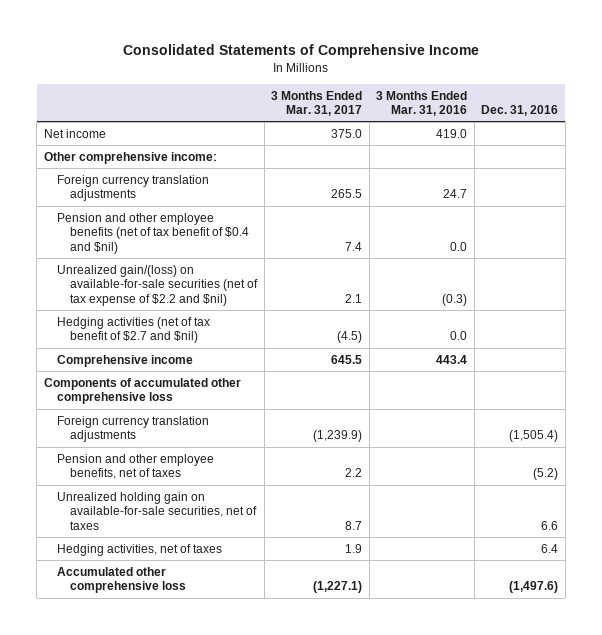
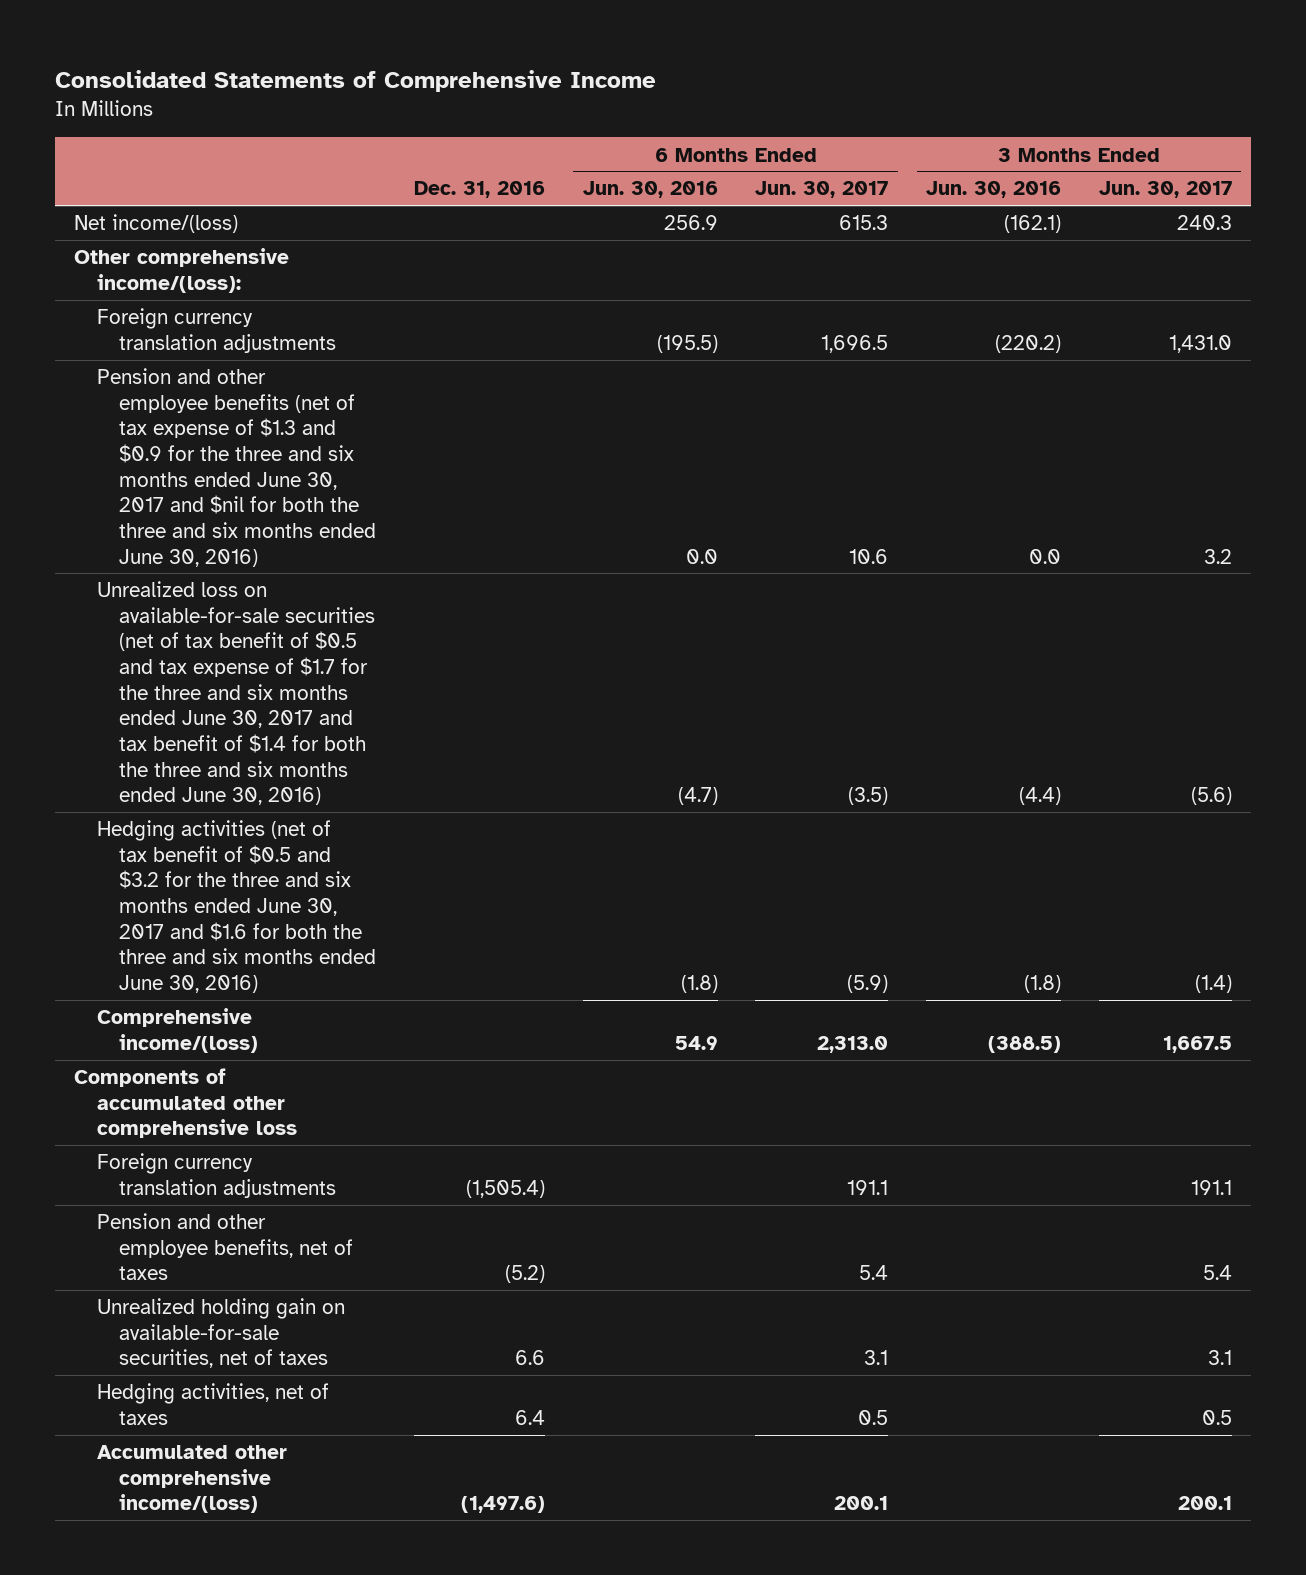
- | 3 Months Ended Mar. 31, 2017 | 3 Months Ended Mar. 31, 2016 | Dec. 31, 2016
+ | Dec. 31, 2016 | 6 Months Ended Jun. 30, 2016 | 6 Months Ended Jun. 30, 2017 | 3 Months Ended Jun. 30, 2016 | 3 Months Ended Jun. 30, 2017
- Net income | 375.0 | 419.0 |
- Other comprehensive income:
+ Net income/(loss) | | 256.9 | 615.3 | (162.1) | 240.3
+ Other comprehensive income/(loss):
- Pension and other employee benefits (net of tax benefit of $0.4 and $nil) | 7.4 | 0.0 |
- Unrealized gain/(loss) on available-for-sale securities (net of tax expense of $2.2 and $nil) | 2.1 | (0.3) |
- Hedging activities (net of tax benefit of $2.7 and $nil) | (4.5) | 0.0 |
- Comprehensive income | 645.5 | 443.4 |
+ Pension and other employee benefits (net of tax expense of $1.3 and $0.9 for the three and six months ended June 30, 2017 and $nil for both the three and six months ended June 30, 2016) | | 0.0 | 10.6 | 0.0 | 3.2
+ Unrealized loss on available-for-sale securities (net of tax benefit of $0.5 and tax expense of $1.7 for the three and six months ended June 30, 2017 and tax benefit of $1.4 for both the three and six months ended June 30, 2016) | | (4.7) | (3.5) | (4.4) | (5.6)
+ Hedging activities (net of tax benefit of $0.5 and $3.2 for the three and six months ended June 30, 2017 and $1.6 for both the three and six months ended June 30, 2016) | | (1.8) | (5.9) | (1.8) | (1.4)
+ Comprehensive income/(loss) | | 54.9 | 2,313.0 | (388.5) | 1,667.5
- Accumulated other comprehensive loss | (1,227.1) | | (1,497.6)
+ Accumulated other comprehensive income/(loss) | (1,497.6) | | 200.1 | | 200.1

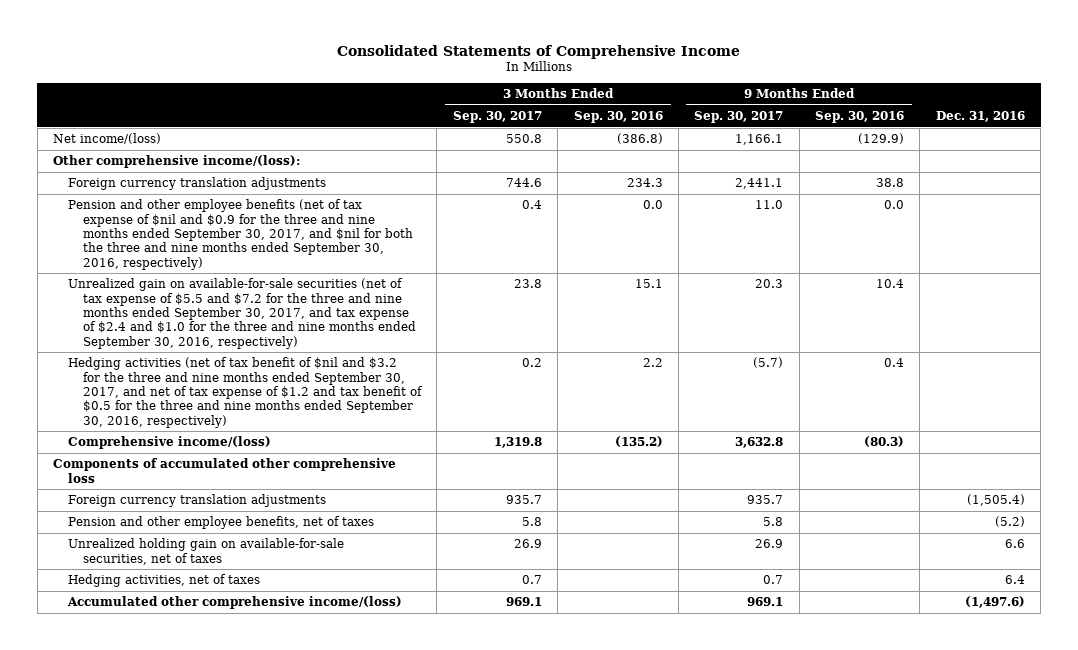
- | Dec. 31, 2016 | 6 Months Ended Jun. 30, 2016 | 6 Months Ended Jun. 30, 2017 | 3 Months Ended Jun. 30, 2016 | 3 Months Ended Jun. 30, 2017
+ | 3 Months Ended Sep. 30, 2017 | 3 Months Ended Sep. 30, 2016 | 9 Months Ended Sep. 30, 2017 | 9 Months Ended Sep. 30, 2016 | Dec. 31, 2016
- Pension and other employee benefits (net of tax expense of $1.3 and $0.9 for the three and six months ended June 30, 2017 and $nil for both the three and six months ended June 30, 2016) | | 0.0 | 10.6 | 0.0 | 3.2
- Unrealized loss on available-for-sale securities (net of tax benefit of $0.5 and tax expense of $1.7 for the three and six months ended June 30, 2017 and tax benefit of $1.4 for both the three and six months ended June 30, 2016) | | (4.7) | (3.5) | (4.4) | (5.6)
- Hedging activities (net of tax benefit of $0.5 and $3.2 for the three and six months ended June 30, 2017 and $1.6 for both the three and six months ended June 30, 2016) | | (1.8) | (5.9) | (1.8) | (1.4)
+ Pension and other employee benefits (net of tax expense of $nil and $0.9 for the three and nine months ended September 30, 2017, and $nil for both the three and nine months ended September 30, 2016, respectively) | 0.4 | 0.0 | 11.0 | 0.0 |
+ Unrealized gain on available-for-sale securities (net of tax expense of $5.5 and $7.2 for the three and nine months ended September 30, 2017, and tax expense of $2.4 and $1.0 for the three and nine months ended September 30, 2016, respectively) | 23.8 | 15.1 | 20.3 | 10.4 |
+ Hedging activities (net of tax benefit of $nil and $3.2 for the three and nine months ended September 30, 2017, and net of tax expense of $1.2 and tax benefit of $0.5 for the three and nine months ended September 30, 2016, respectively) | 0.2 | 2.2 | (5.7) | 0.4 |

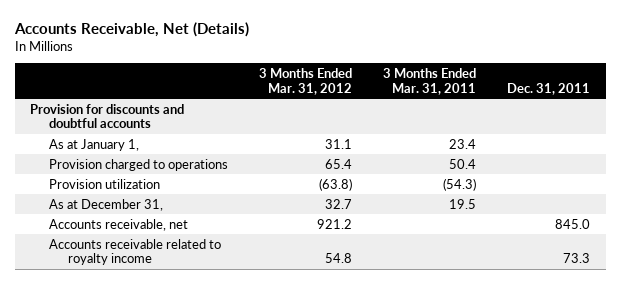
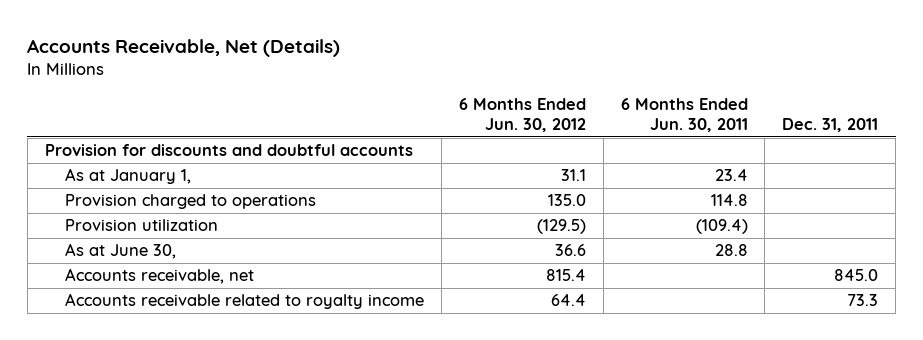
- | 3 Months Ended Mar. 31, 2012 | 3 Months Ended Mar. 31, 2011 | Dec. 31, 2011
+ | 6 Months Ended Jun. 30, 2012 | 6 Months Ended Jun. 30, 2011 | Dec. 31, 2011
- As at December 31, | 32.7 | 19.5 |
+ As at June 30, | 36.6 | 28.8 |

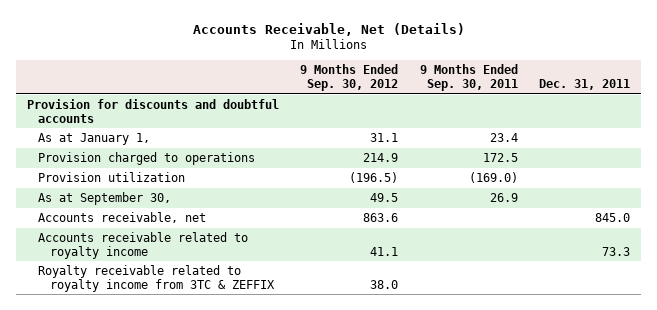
- | 6 Months Ended Jun. 30, 2012 | 6 Months Ended Jun. 30, 2011 | Dec. 31, 2011
+ | 9 Months Ended Sep. 30, 2012 | 9 Months Ended Sep. 30, 2011 | Dec. 31, 2011
- As at June 30, | 36.6 | 28.8 |
+ As at September 30, | 49.5 | 26.9 |
+ Royalty receivable related to royalty income from 3TC & ZEFFIX | 38.0 | |

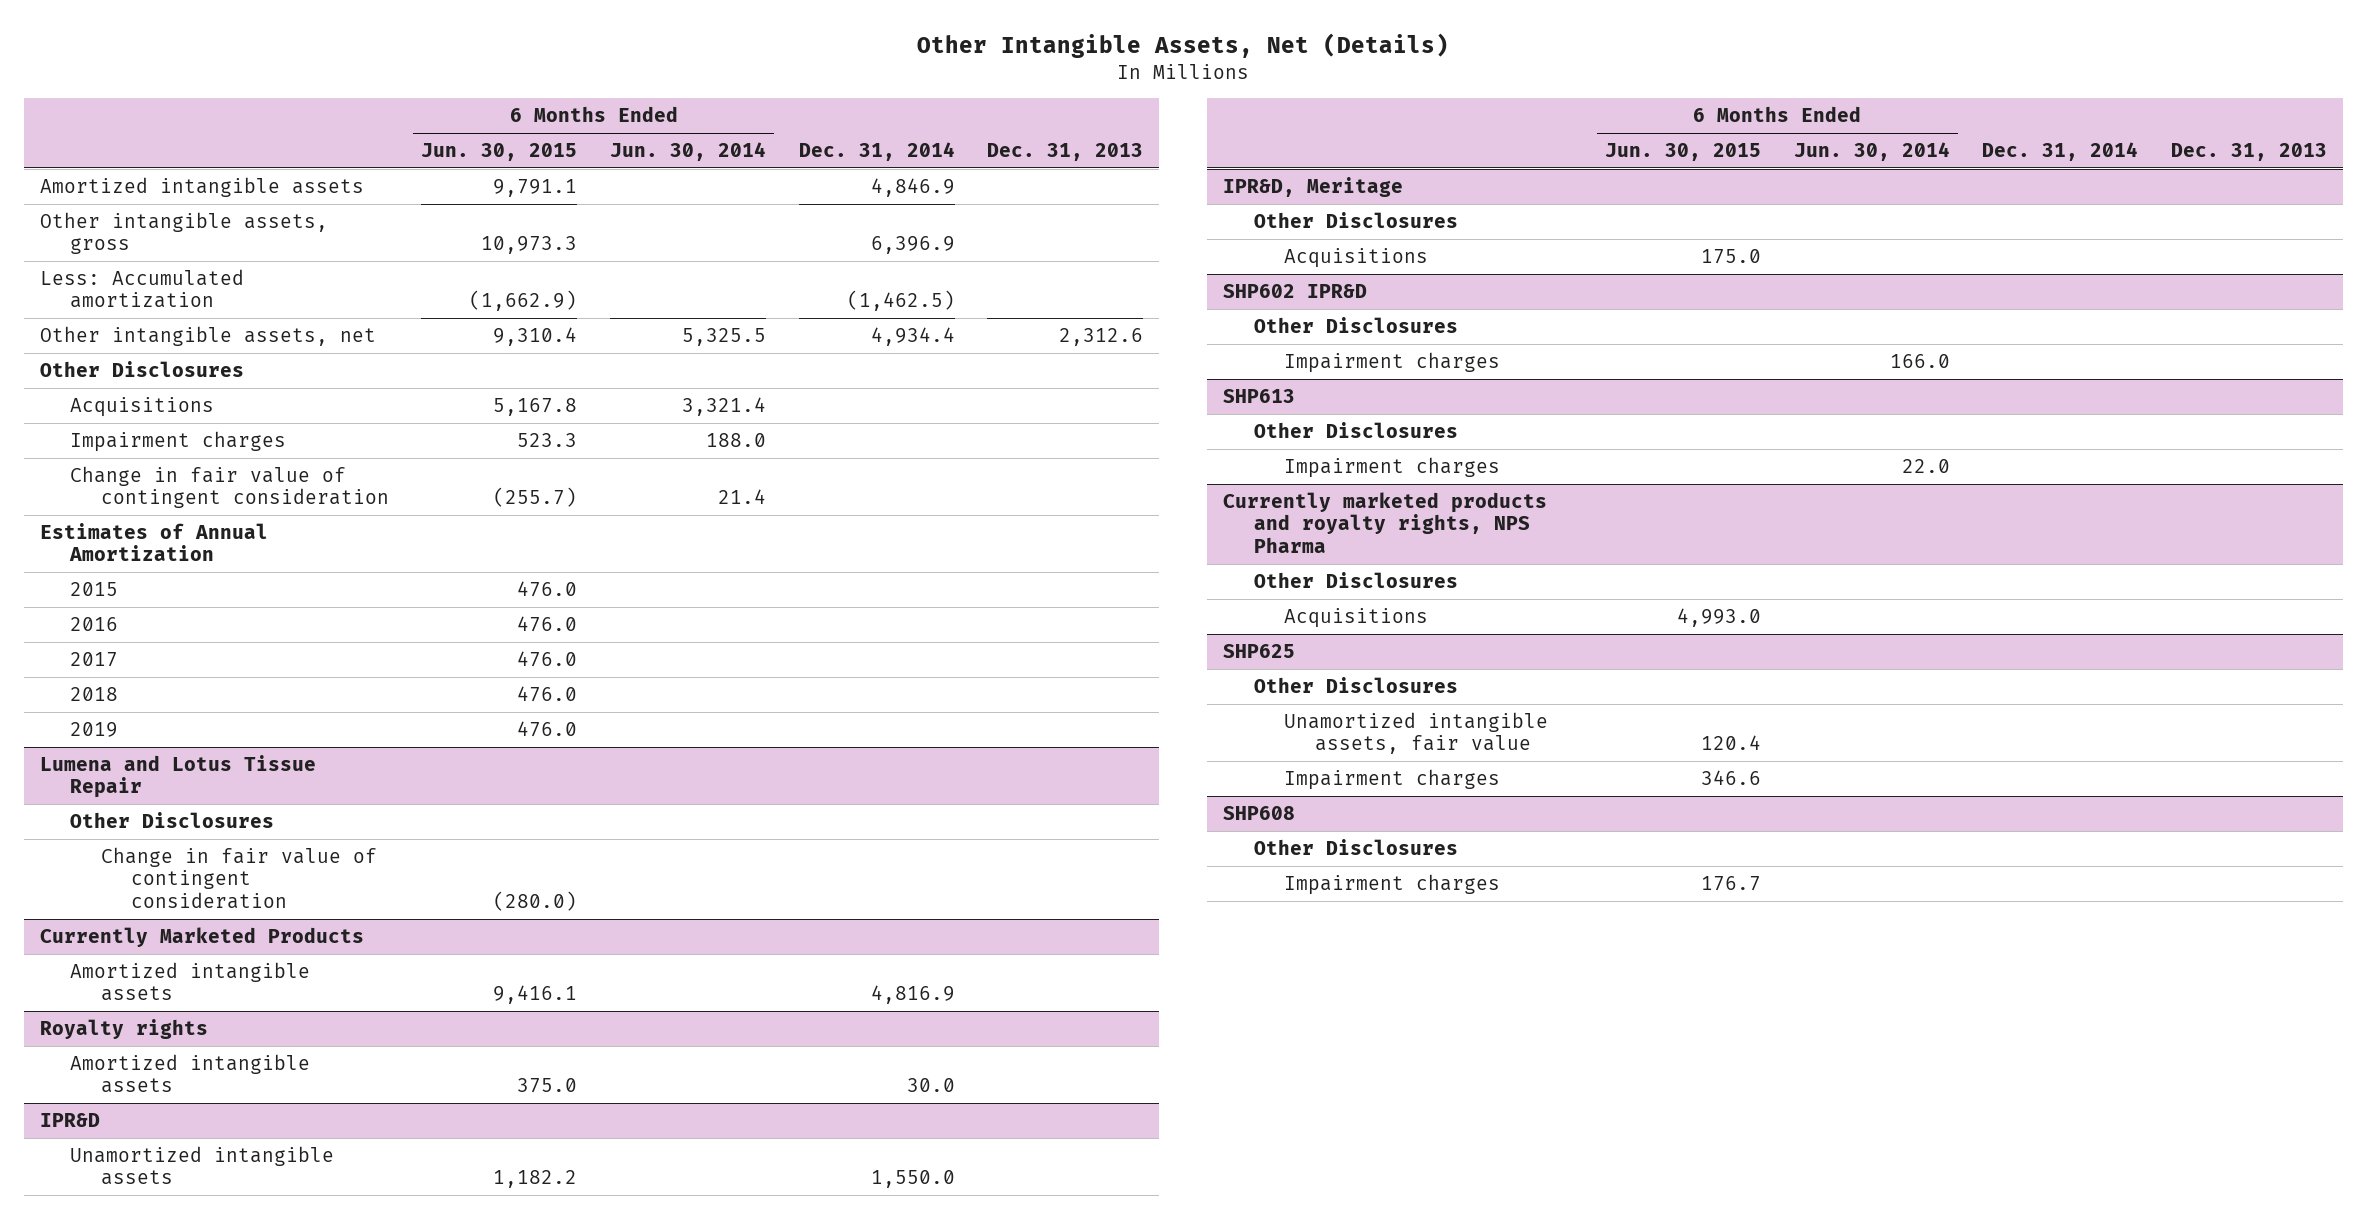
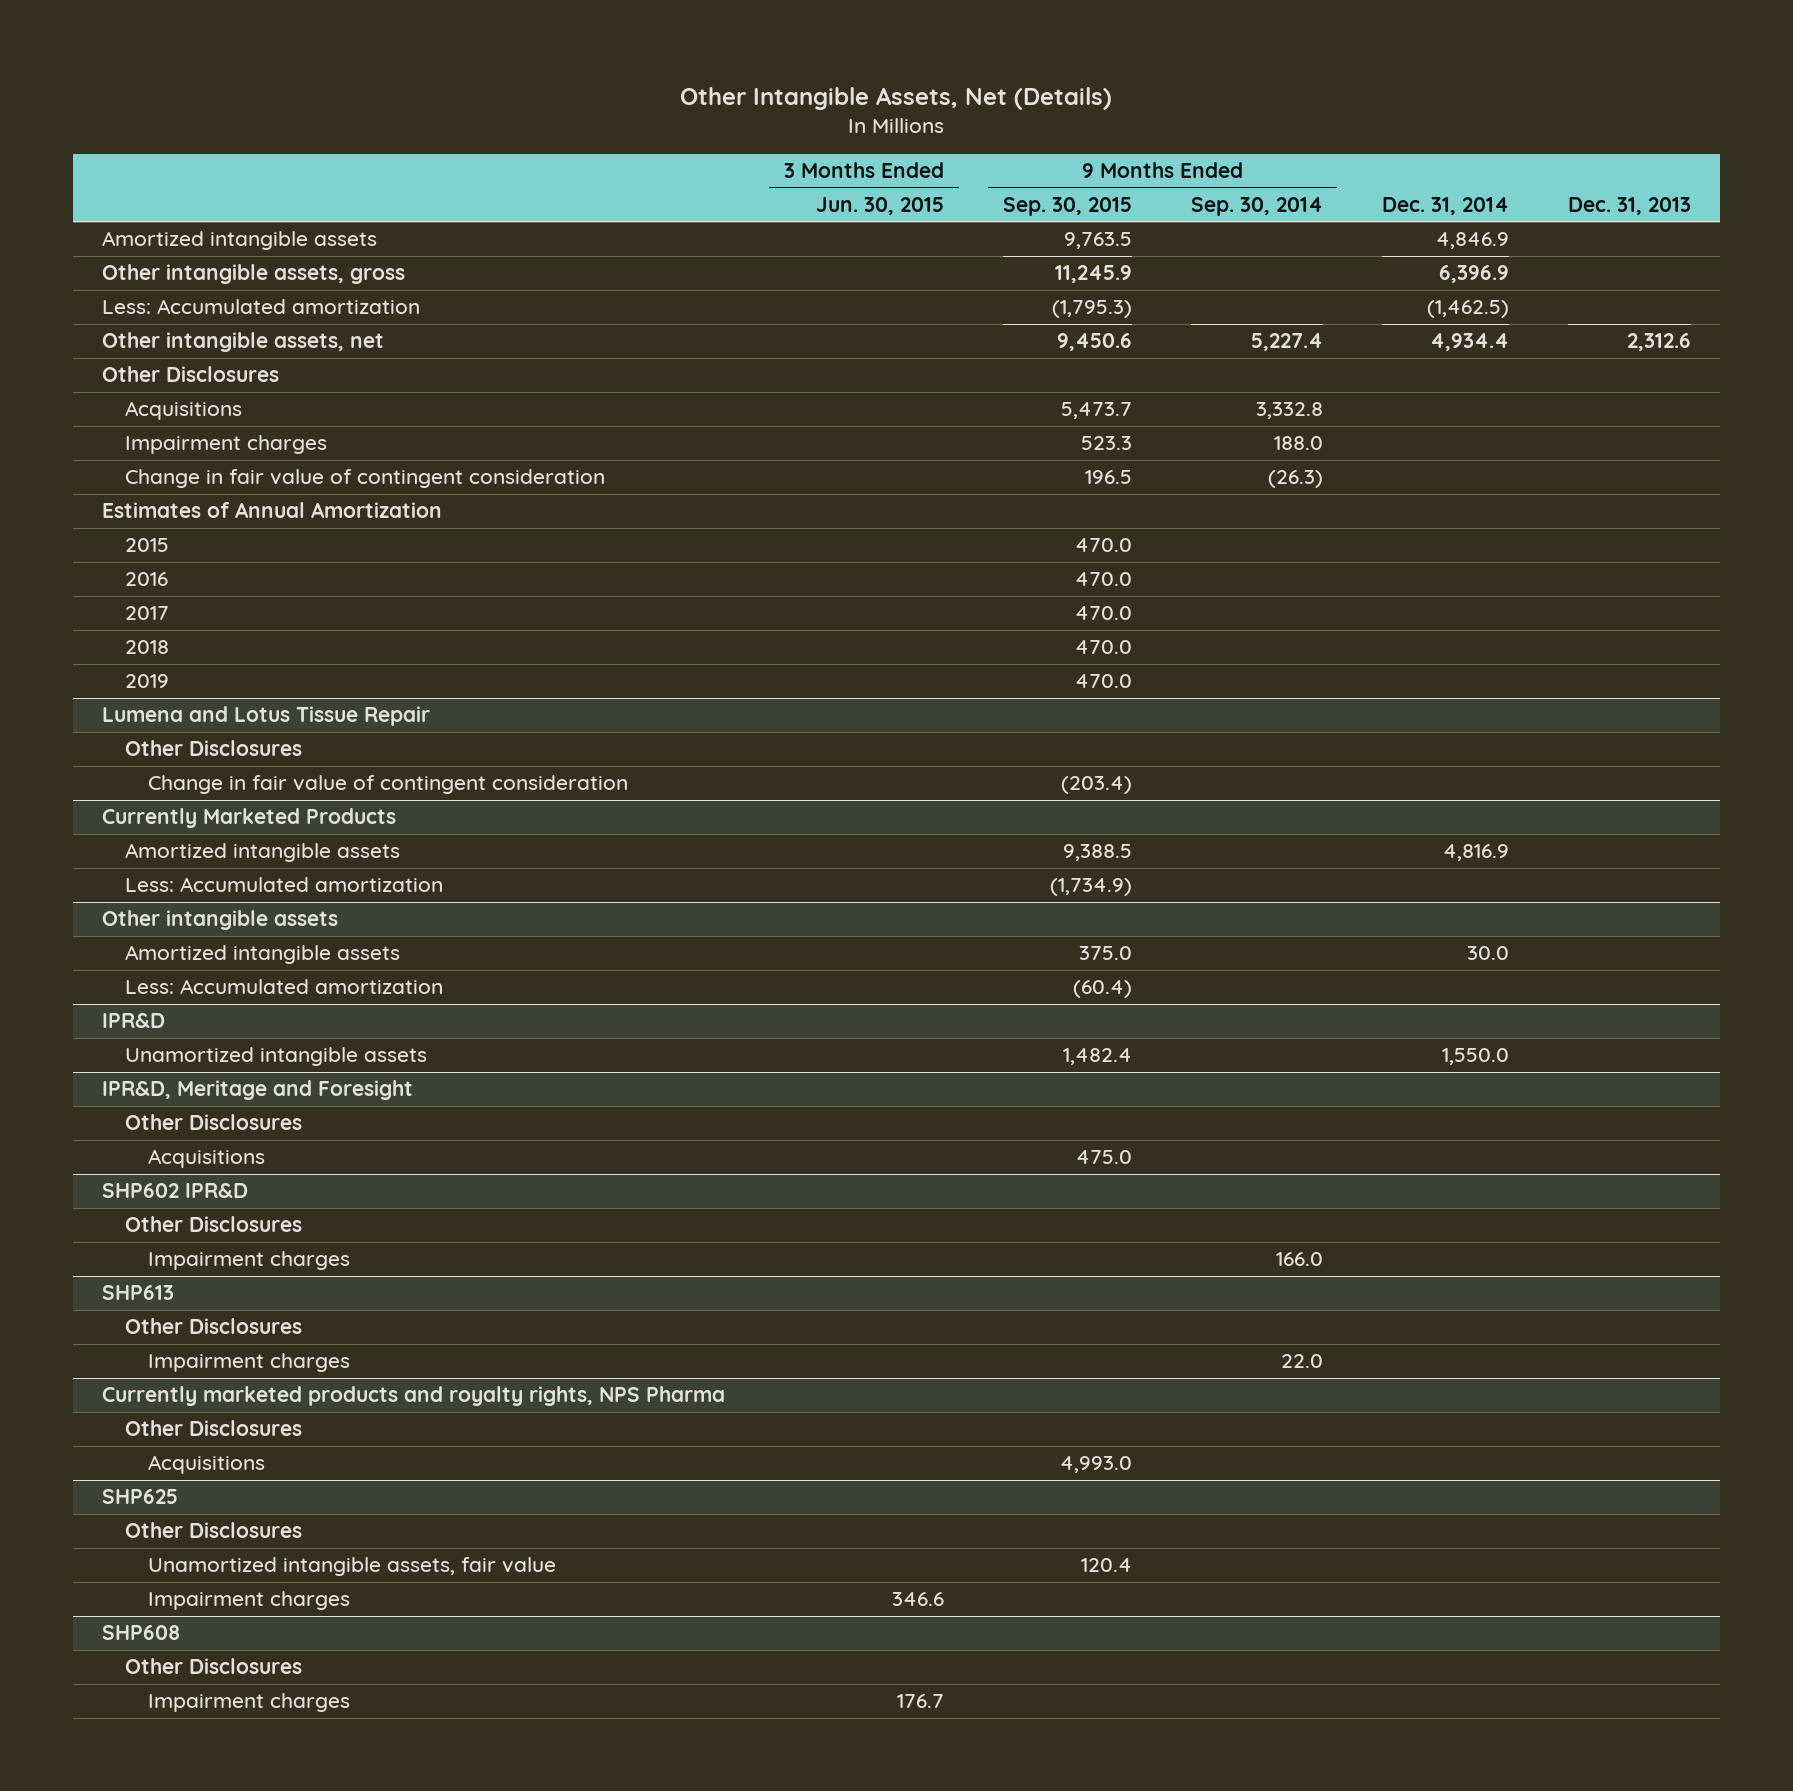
- | 6 Months Ended Jun. 30, 2015 | 6 Months Ended Jun. 30, 2014 | Dec. 31, 2014 | Dec. 31, 2013
+ | 3 Months Ended Jun. 30, 2015 | 9 Months Ended Sep. 30, 2015 | 9 Months Ended Sep. 30, 2014 | Dec. 31, 2014 | Dec. 31, 2013
- Royalty rights
@ Currently Marketed Products
+ Less: Accumulated amortization | | (1,734.9) | | |
+ Other intangible assets
+ Less: Accumulated amortization | | (60.4) | | |
- IPR&D, Meritage
+ IPR&D, Meritage and Foresight

